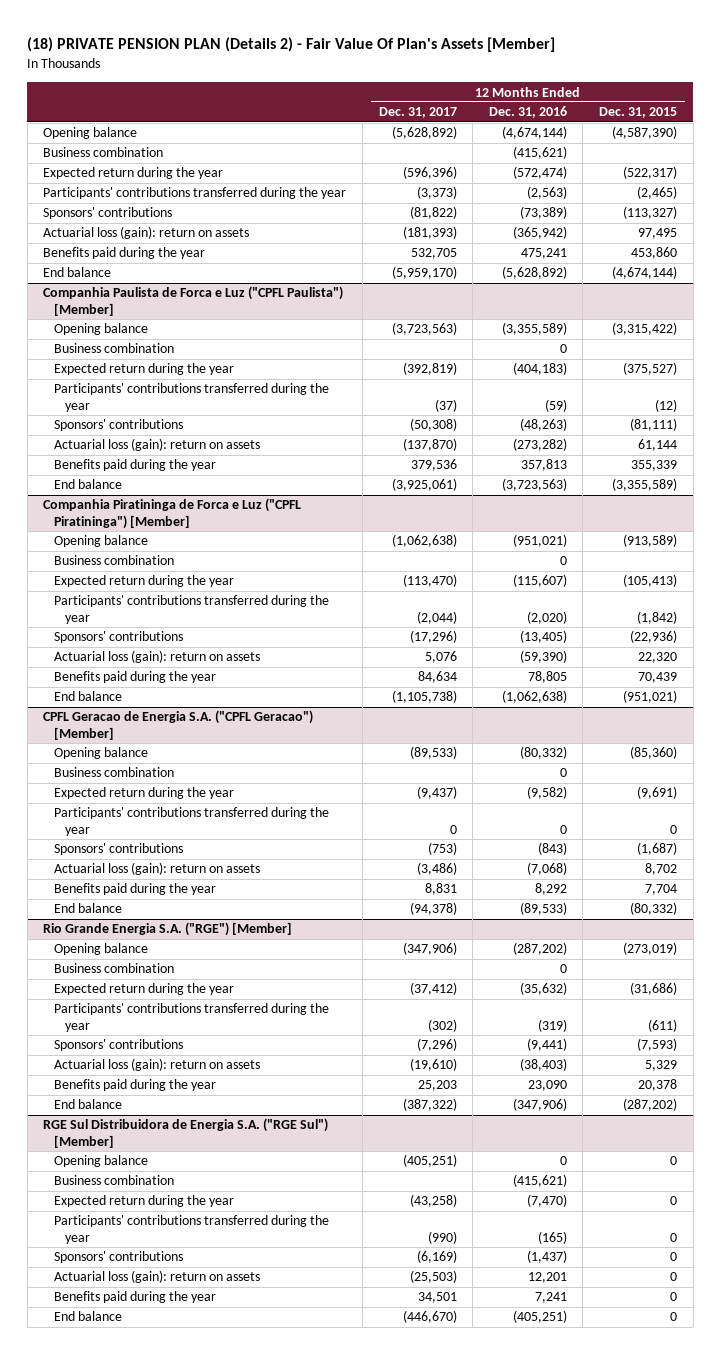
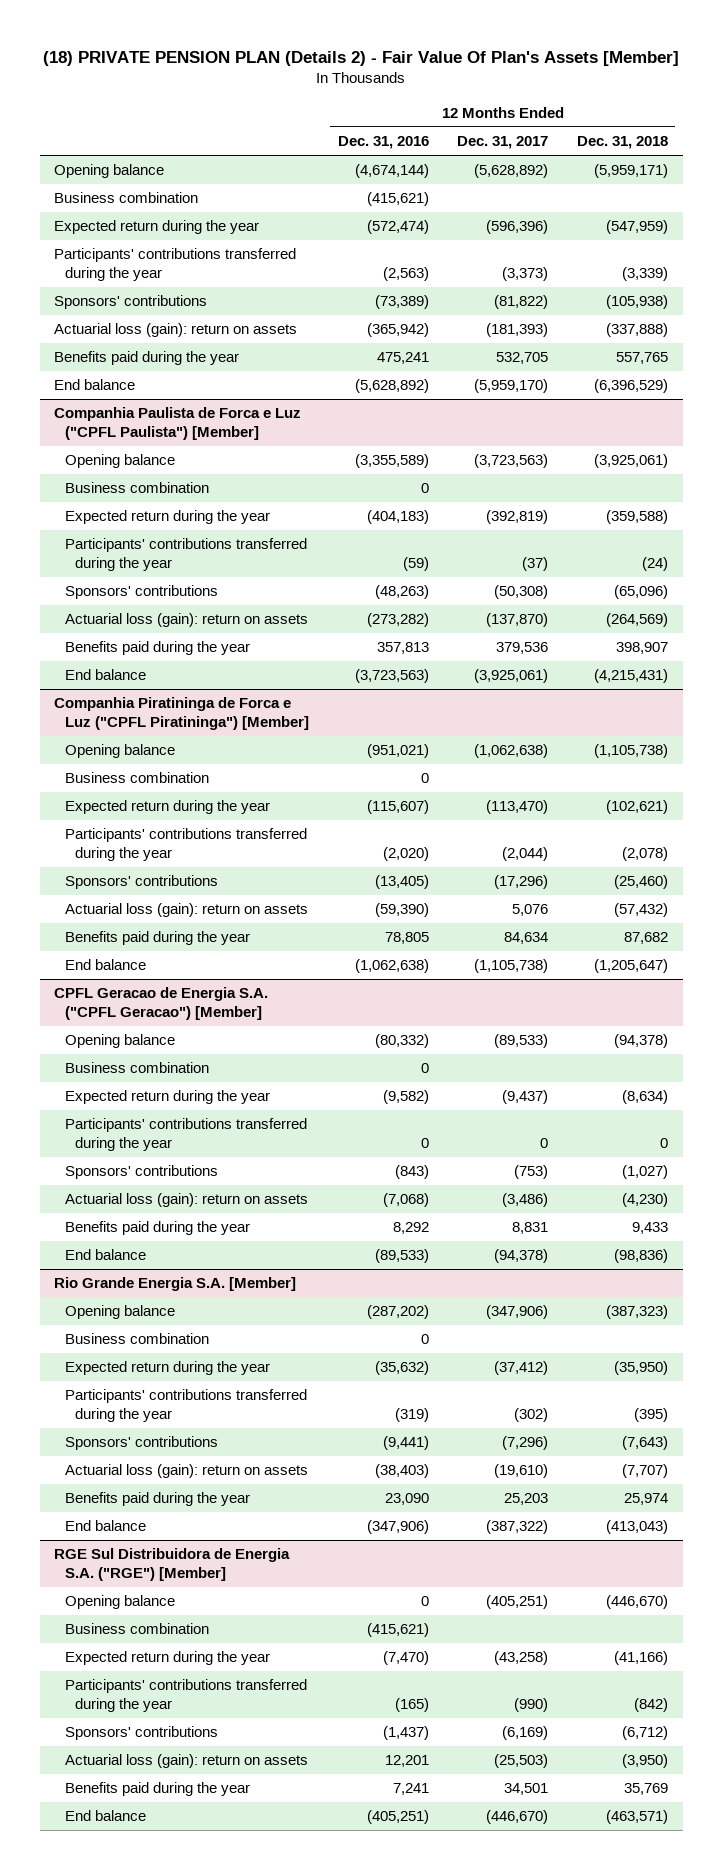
- | 12 Months Ended Dec. 31, 2017 | 12 Months Ended Dec. 31, 2016 | 12 Months Ended Dec. 31, 2015
+ | 12 Months Ended Dec. 31, 2016 | 12 Months Ended Dec. 31, 2017 | 12 Months Ended Dec. 31, 2018
- Rio Grande Energia S.A. ("RGE") [Member]
+ Rio Grande Energia S.A. [Member]
- RGE Sul Distribuidora de Energia S.A. ("RGE Sul") [Member]
+ RGE Sul Distribuidora de Energia S.A. ("RGE") [Member]

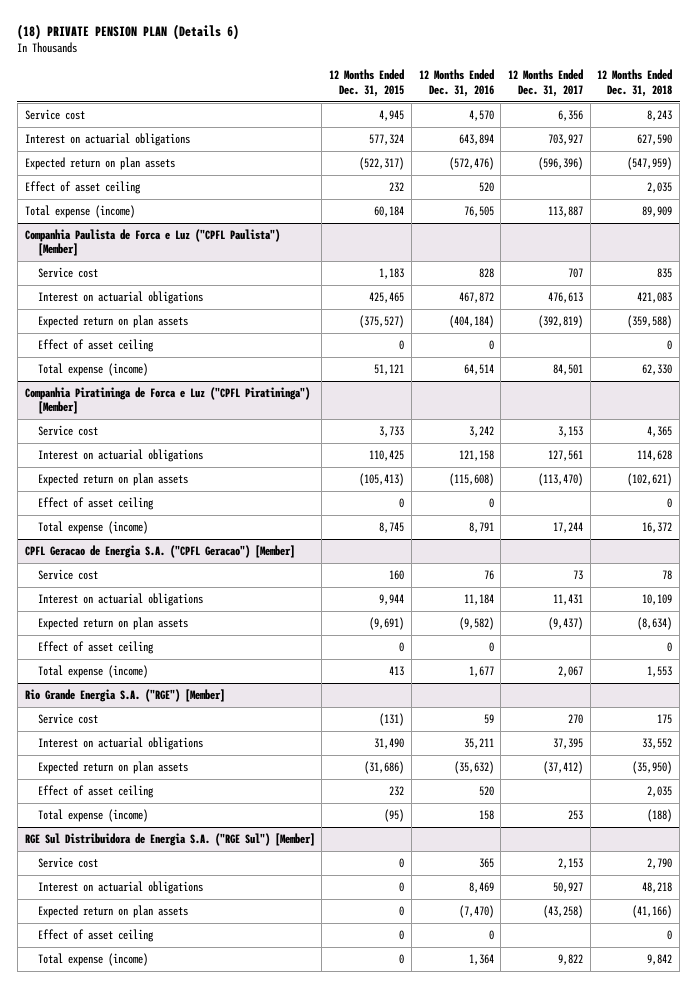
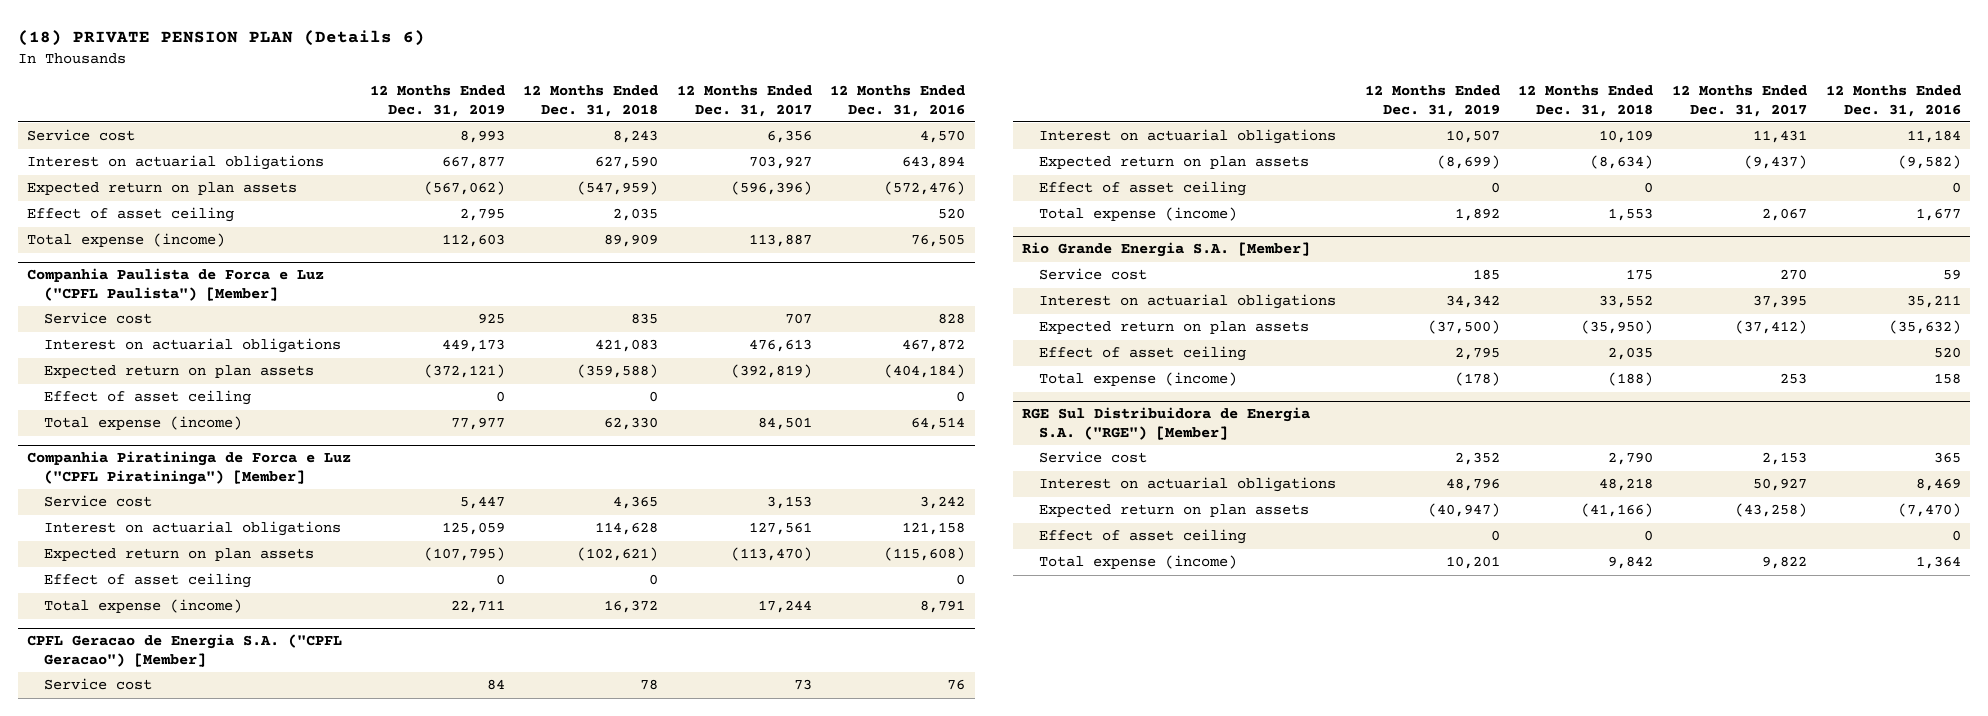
- | 12 Months Ended Dec. 31, 2015 | 12 Months Ended Dec. 31, 2016 | 12 Months Ended Dec. 31, 2017 | 12 Months Ended Dec. 31, 2018
+ | 12 Months Ended Dec. 31, 2019 | 12 Months Ended Dec. 31, 2018 | 12 Months Ended Dec. 31, 2017 | 12 Months Ended Dec. 31, 2016
- Rio Grande Energia S.A. ("RGE") [Member]
+ Rio Grande Energia S.A. [Member]
- RGE Sul Distribuidora de Energia S.A. ("RGE Sul") [Member]
+ RGE Sul Distribuidora de Energia S.A. ("RGE") [Member]

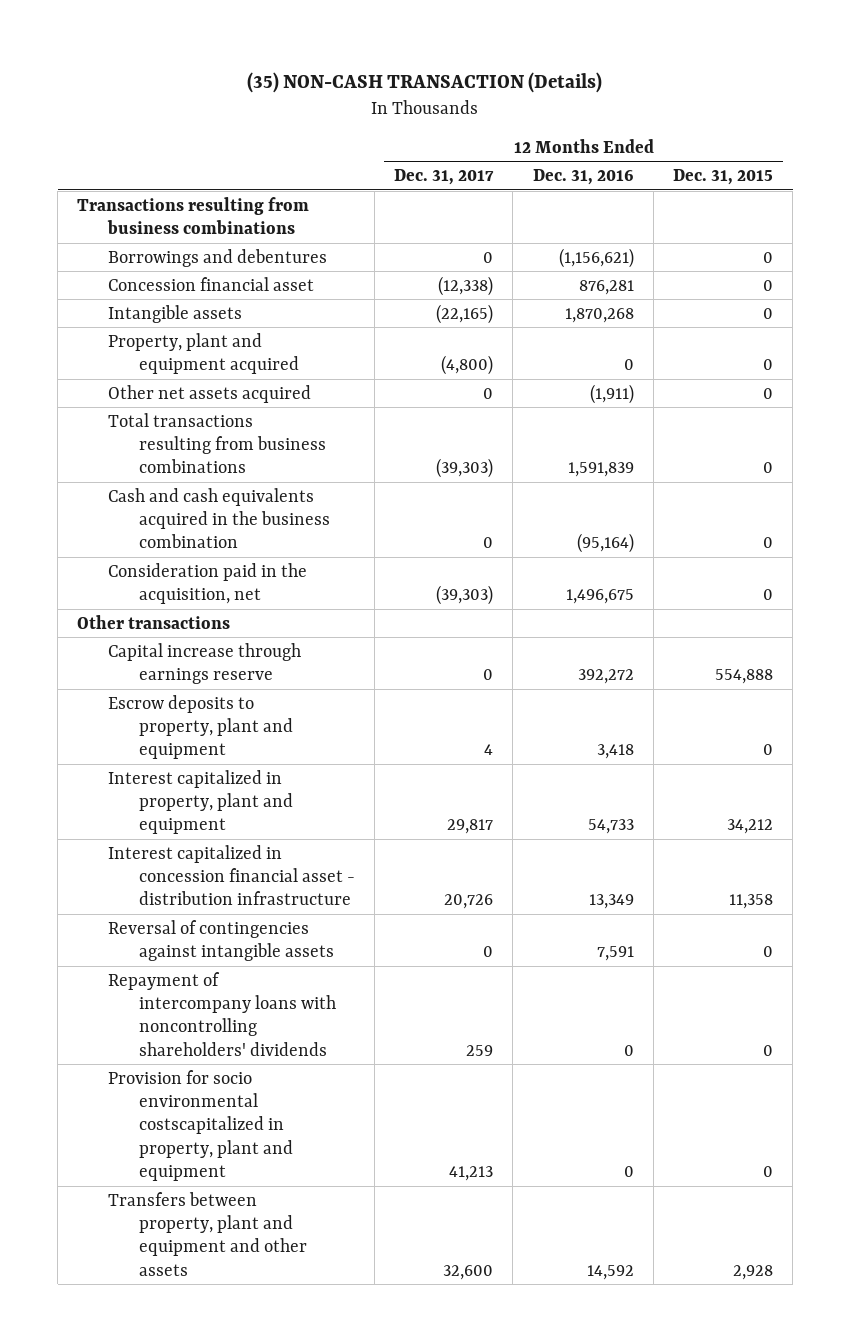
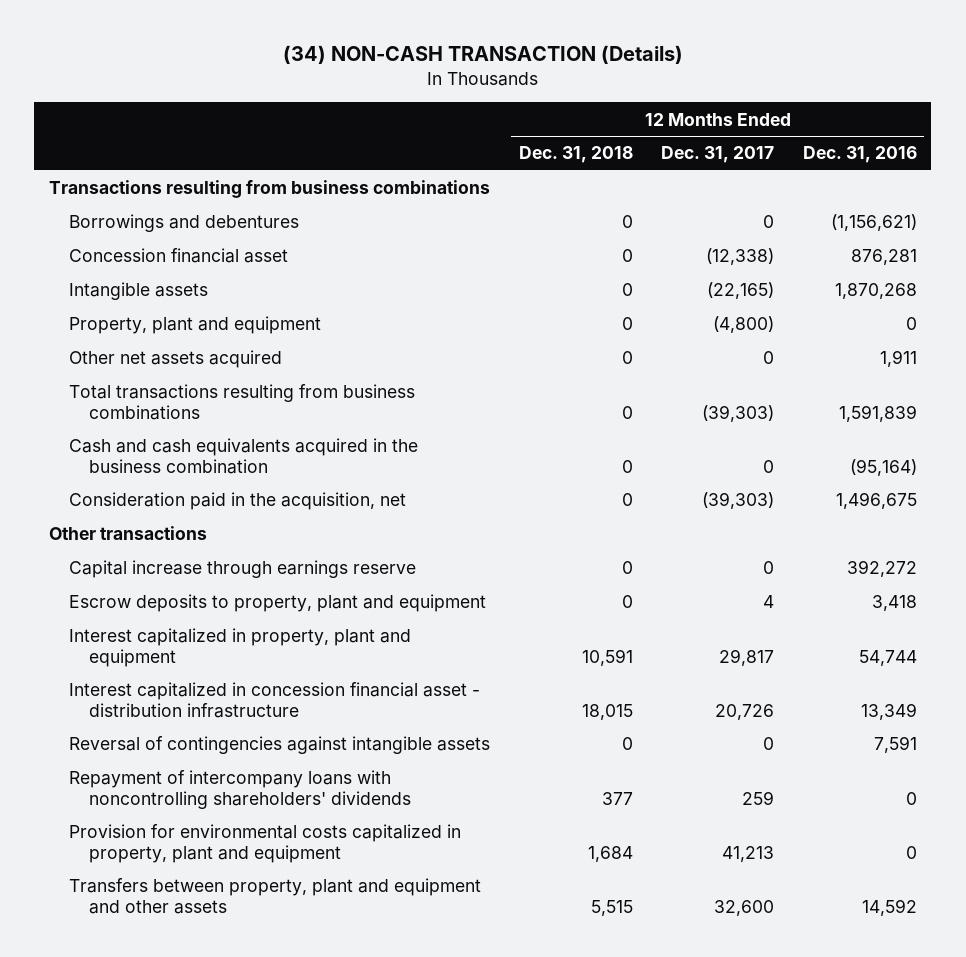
- (35) NON-CASH TRANSACTION (Details)
+ (34) NON-CASH TRANSACTION (Details)
- | 12 Months Ended Dec. 31, 2017 | 12 Months Ended Dec. 31, 2016 | 12 Months Ended Dec. 31, 2015
+ | 12 Months Ended Dec. 31, 2018 | 12 Months Ended Dec. 31, 2017 | 12 Months Ended Dec. 31, 2016
- Property, plant and equipment acquired | (4,800) | 0 | 0
- Other net assets acquired | 0 | (1,911) | 0
+ Property, plant and equipment | 0 | (4,800) | 0
+ Other net assets acquired | 0 | 0 | 1,911
- Interest capitalized in property, plant and equipment | 29,817 | 54,733 | 34,212
+ Interest capitalized in property, plant and equipment | 10,591 | 29,817 | 54,744
- Provision for socio environmental costscapitalized in property, plant and equipment | 41,213 | 0 | 0
+ Provision for environmental costs capitalized in property, plant and equipment | 1,684 | 41,213 | 0

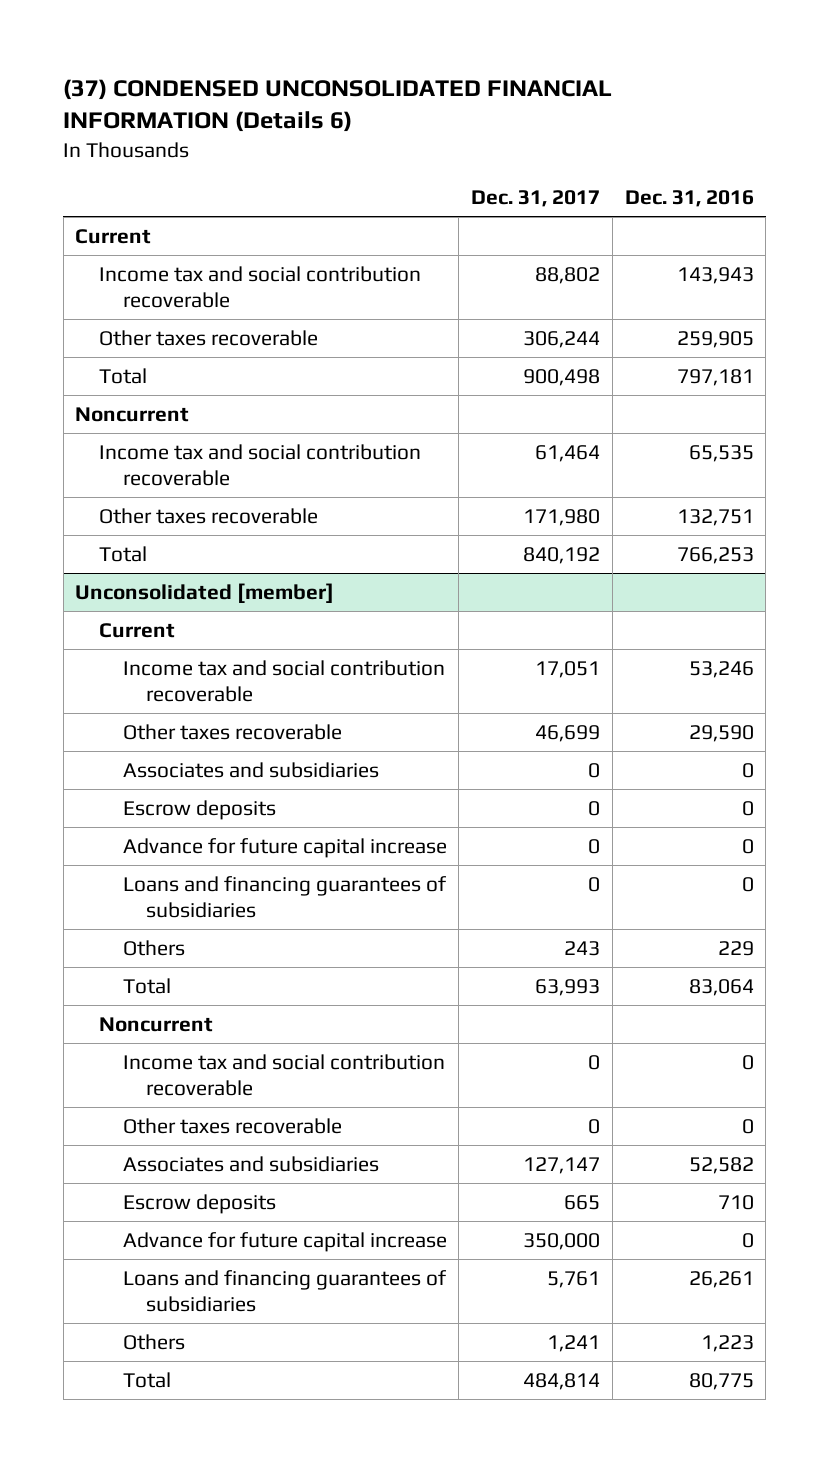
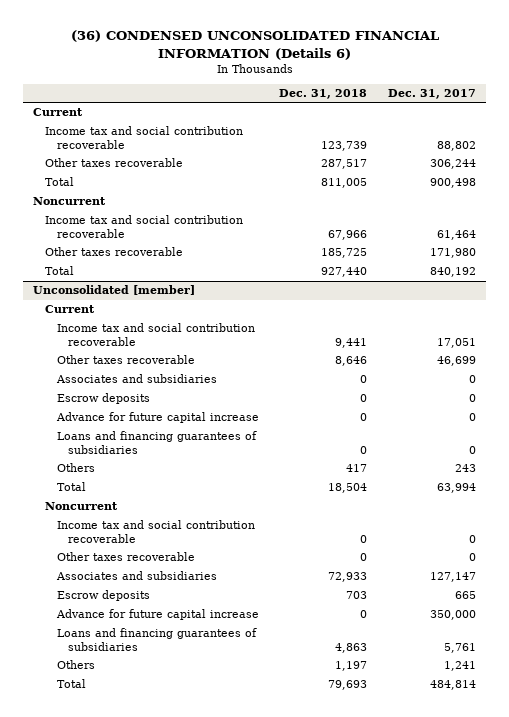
- (37) CONDENSED UNCONSOLIDATED FINANCIAL INFORMATION (Details 6)
+ (36) CONDENSED UNCONSOLIDATED FINANCIAL INFORMATION (Details 6)
- | Dec. 31, 2017 | Dec. 31, 2016
+ | Dec. 31, 2018 | Dec. 31, 2017
@ Unconsolidated [member]
- Total | 63,993 | 83,064
+ Total | 18,504 | 63,994

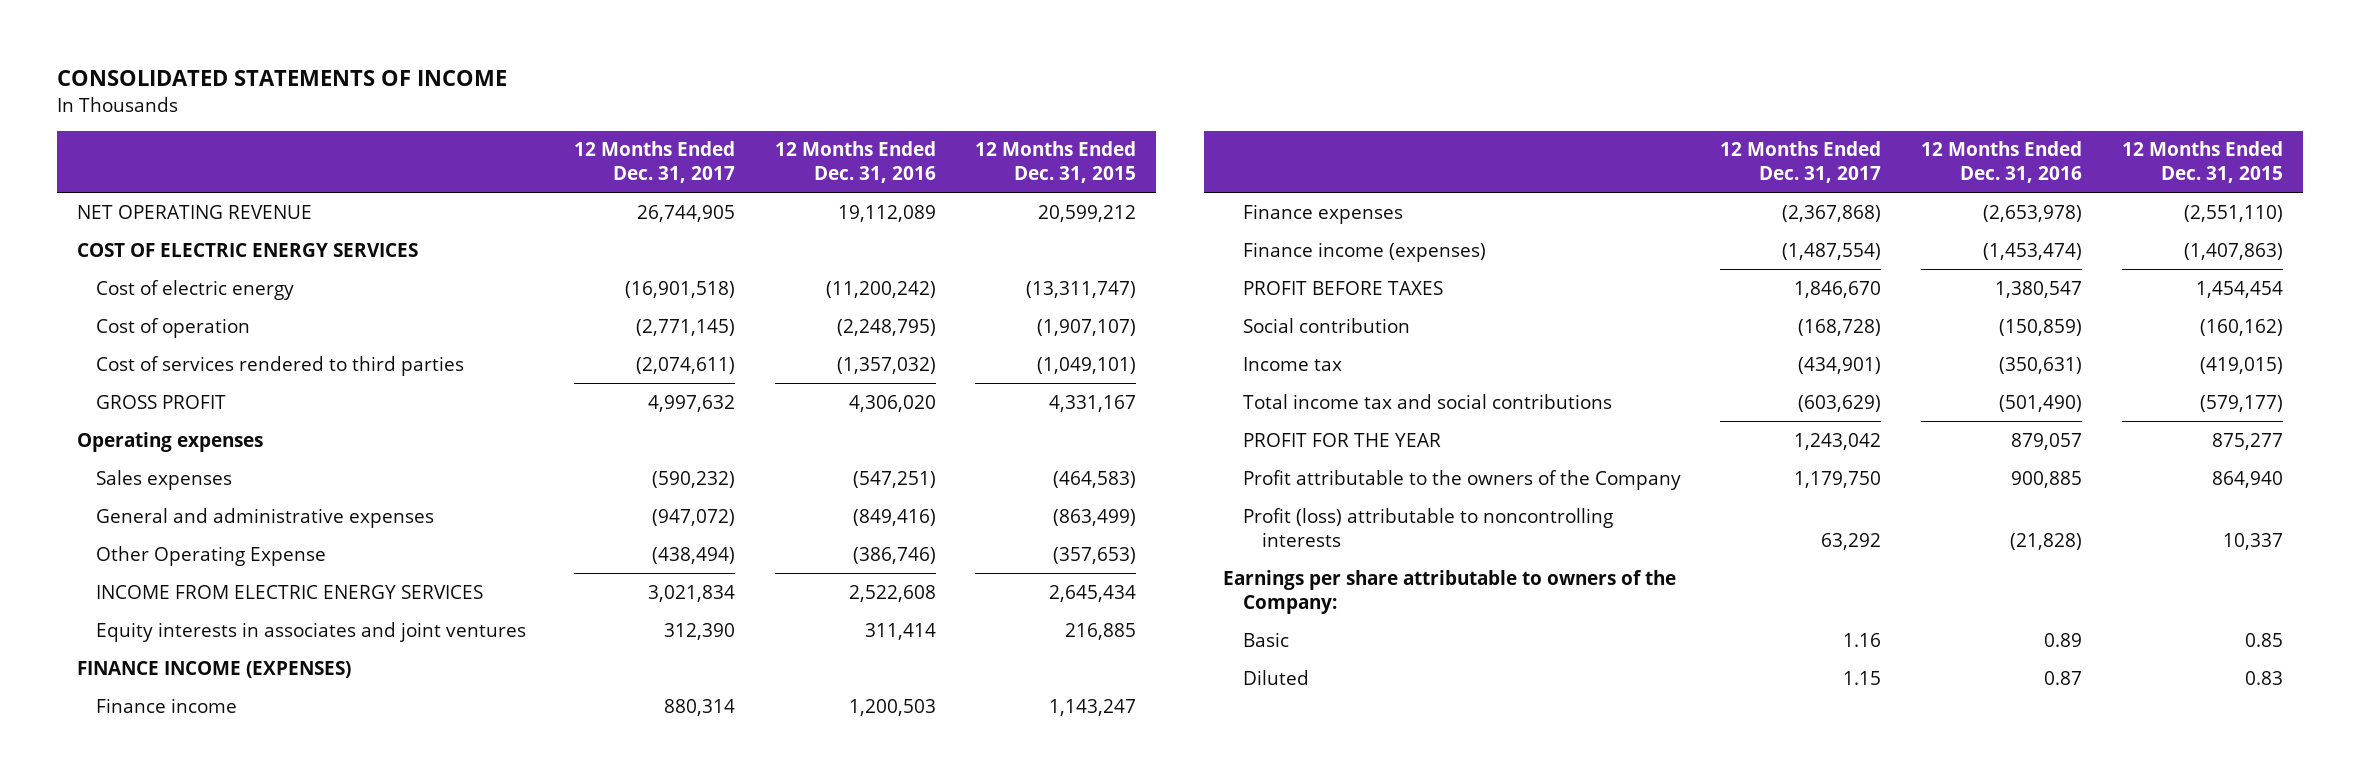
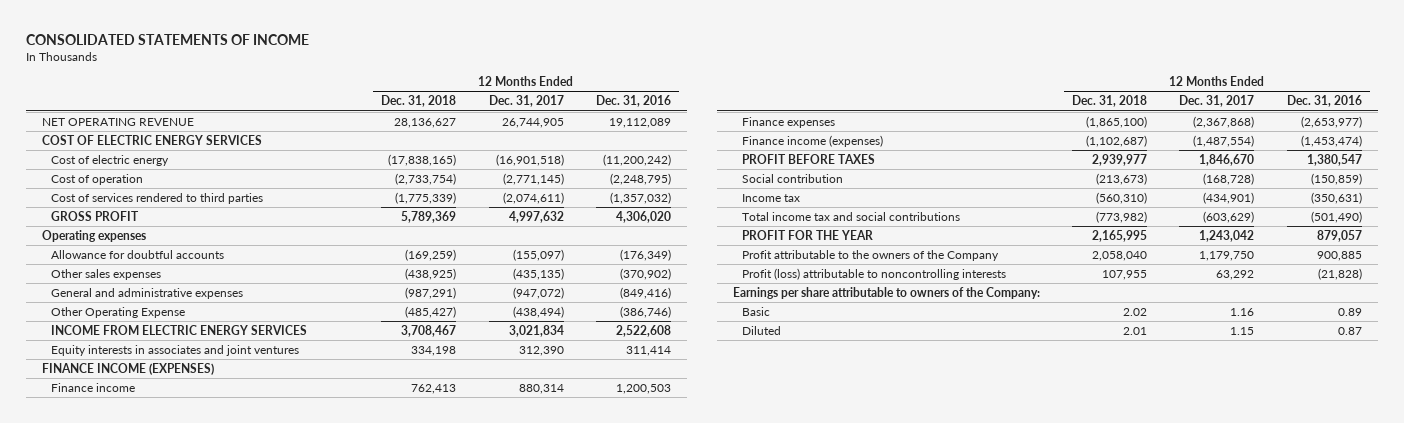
- | 12 Months Ended Dec. 31, 2017 | 12 Months Ended Dec. 31, 2016 | 12 Months Ended Dec. 31, 2015
+ | 12 Months Ended Dec. 31, 2018 | 12 Months Ended Dec. 31, 2017 | 12 Months Ended Dec. 31, 2016
- Sales expenses | (590,232) | (547,251) | (464,583)
+ Allowance for doubtful accounts | (169,259) | (155,097) | (176,349)
+ Other sales expenses | (438,925) | (435,135) | (370,902)
- Finance expenses | (2,367,868) | (2,653,978) | (2,551,110)
+ Finance expenses | (1,865,100) | (2,367,868) | (2,653,977)

